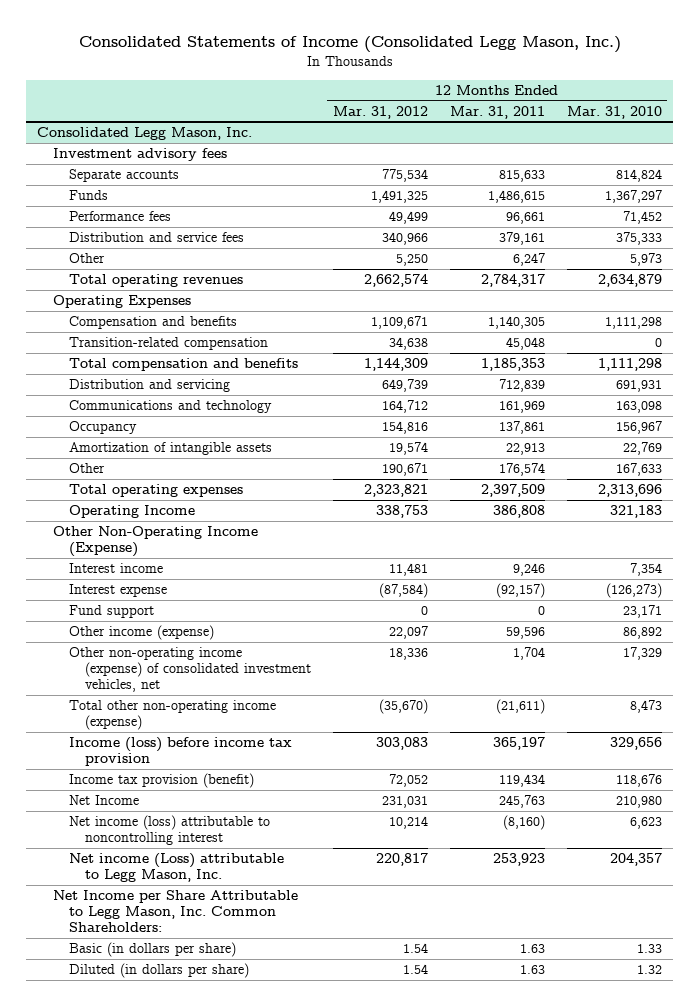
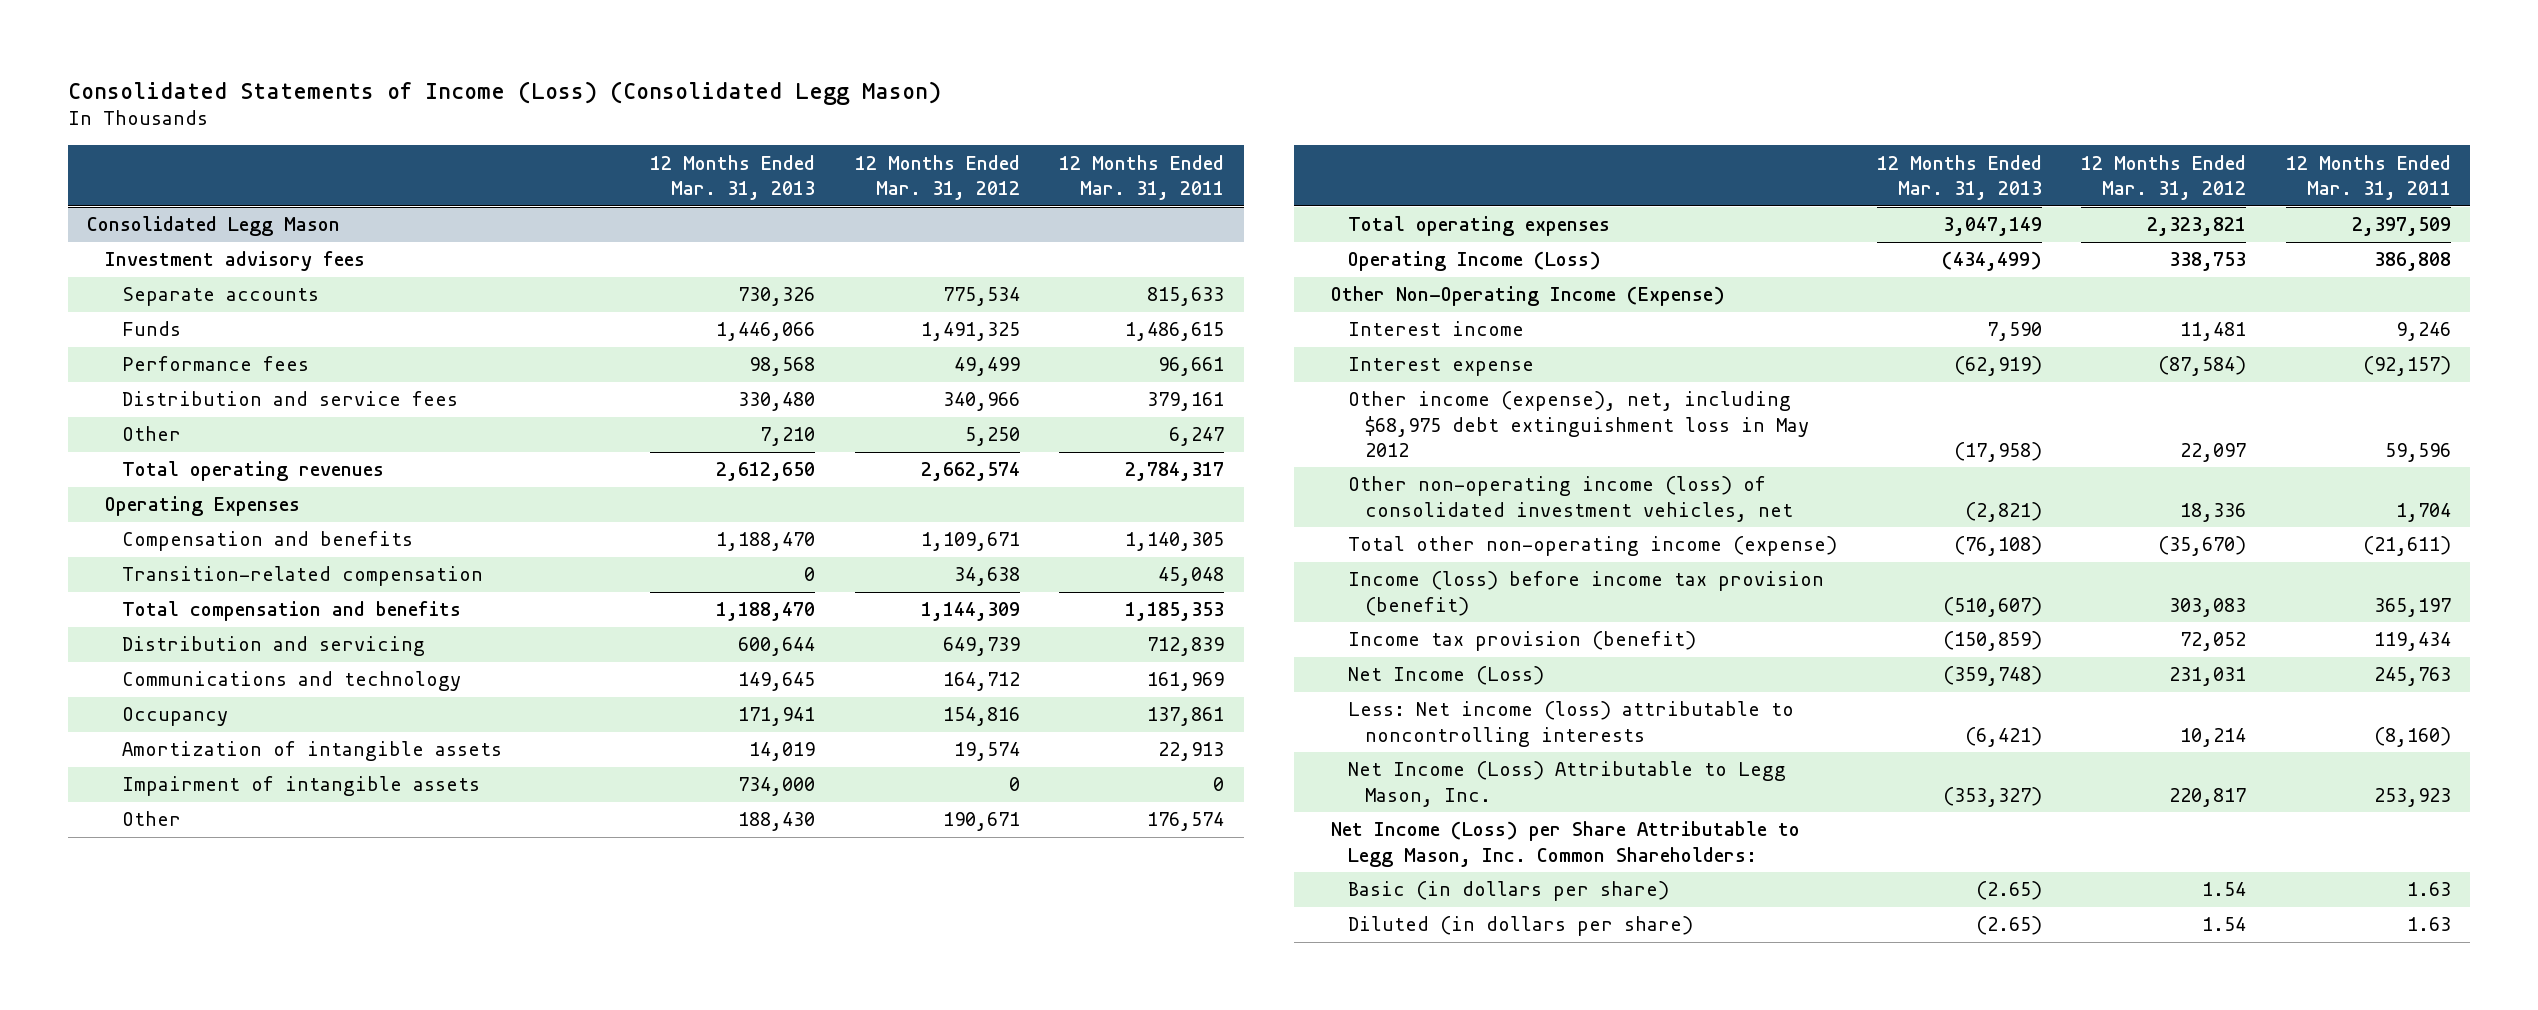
- Consolidated Statements of Income (Consolidated Legg Mason, Inc.)
+ Consolidated Statements of Income (Loss) (Consolidated Legg Mason)
- | 12 Months Ended Mar. 31, 2012 | 12 Months Ended Mar. 31, 2011 | 12 Months Ended Mar. 31, 2010
+ | 12 Months Ended Mar. 31, 2013 | 12 Months Ended Mar. 31, 2012 | 12 Months Ended Mar. 31, 2011
- Consolidated Legg Mason, Inc.
+ Consolidated Legg Mason
+ Impairment of intangible assets | 734,000 | 0 | 0
- Operating Income | 338,753 | 386,808 | 321,183
+ Operating Income (Loss) | (434,499) | 338,753 | 386,808
- Fund support | 0 | 0 | 23,171
- Other income (expense) | 22,097 | 59,596 | 86,892
- Other non-operating income (expense) of consolidated investment vehicles, net | 18,336 | 1,704 | 17,329
+ Other income (expense), net, including $68,975 debt extinguishment loss in May 2012 | (17,958) | 22,097 | 59,596
+ Other non-operating income (loss) of consolidated investment vehicles, net | (2,821) | 18,336 | 1,704
- Income (loss) before income tax provision | 303,083 | 365,197 | 329,656
+ Income (loss) before income tax provision (benefit) | (510,607) | 303,083 | 365,197
- Net Income | 231,031 | 245,763 | 210,980
- Net income (loss) attributable to noncontrolling interest | 10,214 | (8,160) | 6,623
- Net income (Loss) attributable to Legg Mason, Inc. | 220,817 | 253,923 | 204,357
- Net Income per Share Attributable to Legg Mason, Inc. Common Shareholders:
+ Net Income (Loss) | (359,748) | 231,031 | 245,763
+ Less: Net income (loss) attributable to noncontrolling interests | (6,421) | 10,214 | (8,160)
+ Net Income (Loss) Attributable to Legg Mason, Inc. | (353,327) | 220,817 | 253,923
+ Net Income (Loss) per Share Attributable to Legg Mason, Inc. Common Shareholders:

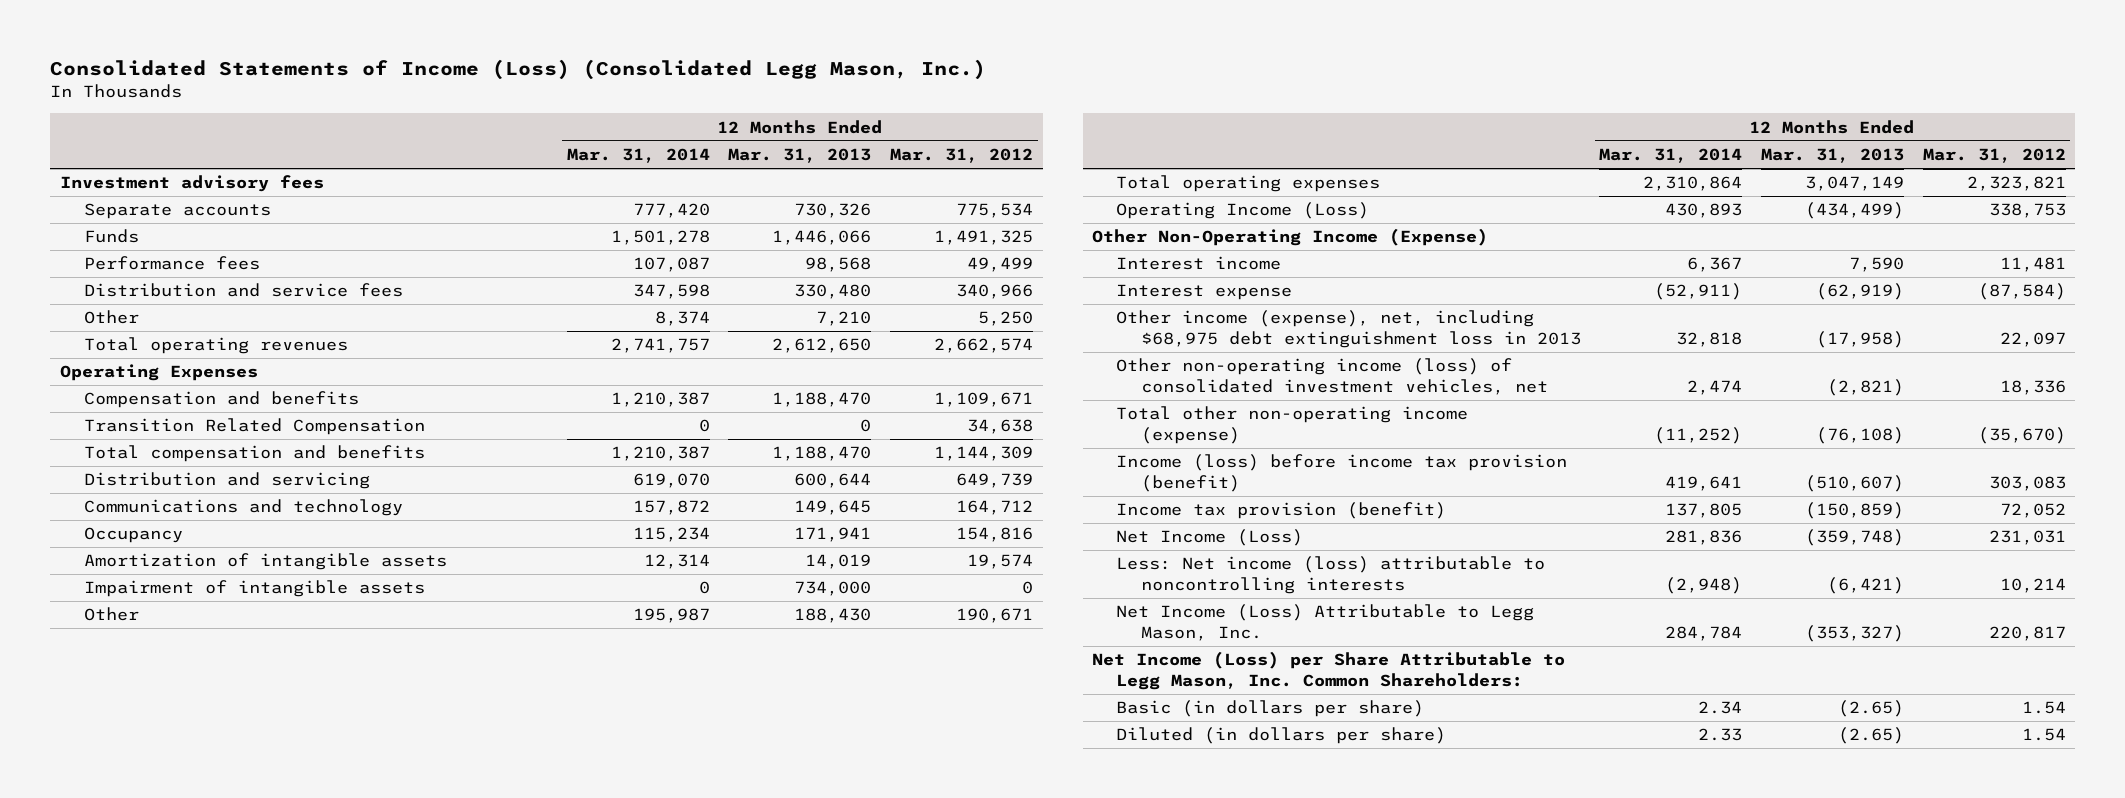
- Consolidated Statements of Income (Loss) (Consolidated Legg Mason)
+ Consolidated Statements of Income (Loss) (Consolidated Legg Mason, Inc.)
- | 12 Months Ended Mar. 31, 2013 | 12 Months Ended Mar. 31, 2012 | 12 Months Ended Mar. 31, 2011
+ | 12 Months Ended Mar. 31, 2014 | 12 Months Ended Mar. 31, 2013 | 12 Months Ended Mar. 31, 2012
- Consolidated Legg Mason
- Transition-related compensation | 0 | 34,638 | 45,048
+ Transition Related Compensation | 0 | 0 | 34,638
- Other income (expense), net, including $68,975 debt extinguishment loss in May 2012 | (17,958) | 22,097 | 59,596
+ Other income (expense), net, including $68,975 debt extinguishment loss in 2013 | 32,818 | (17,958) | 22,097

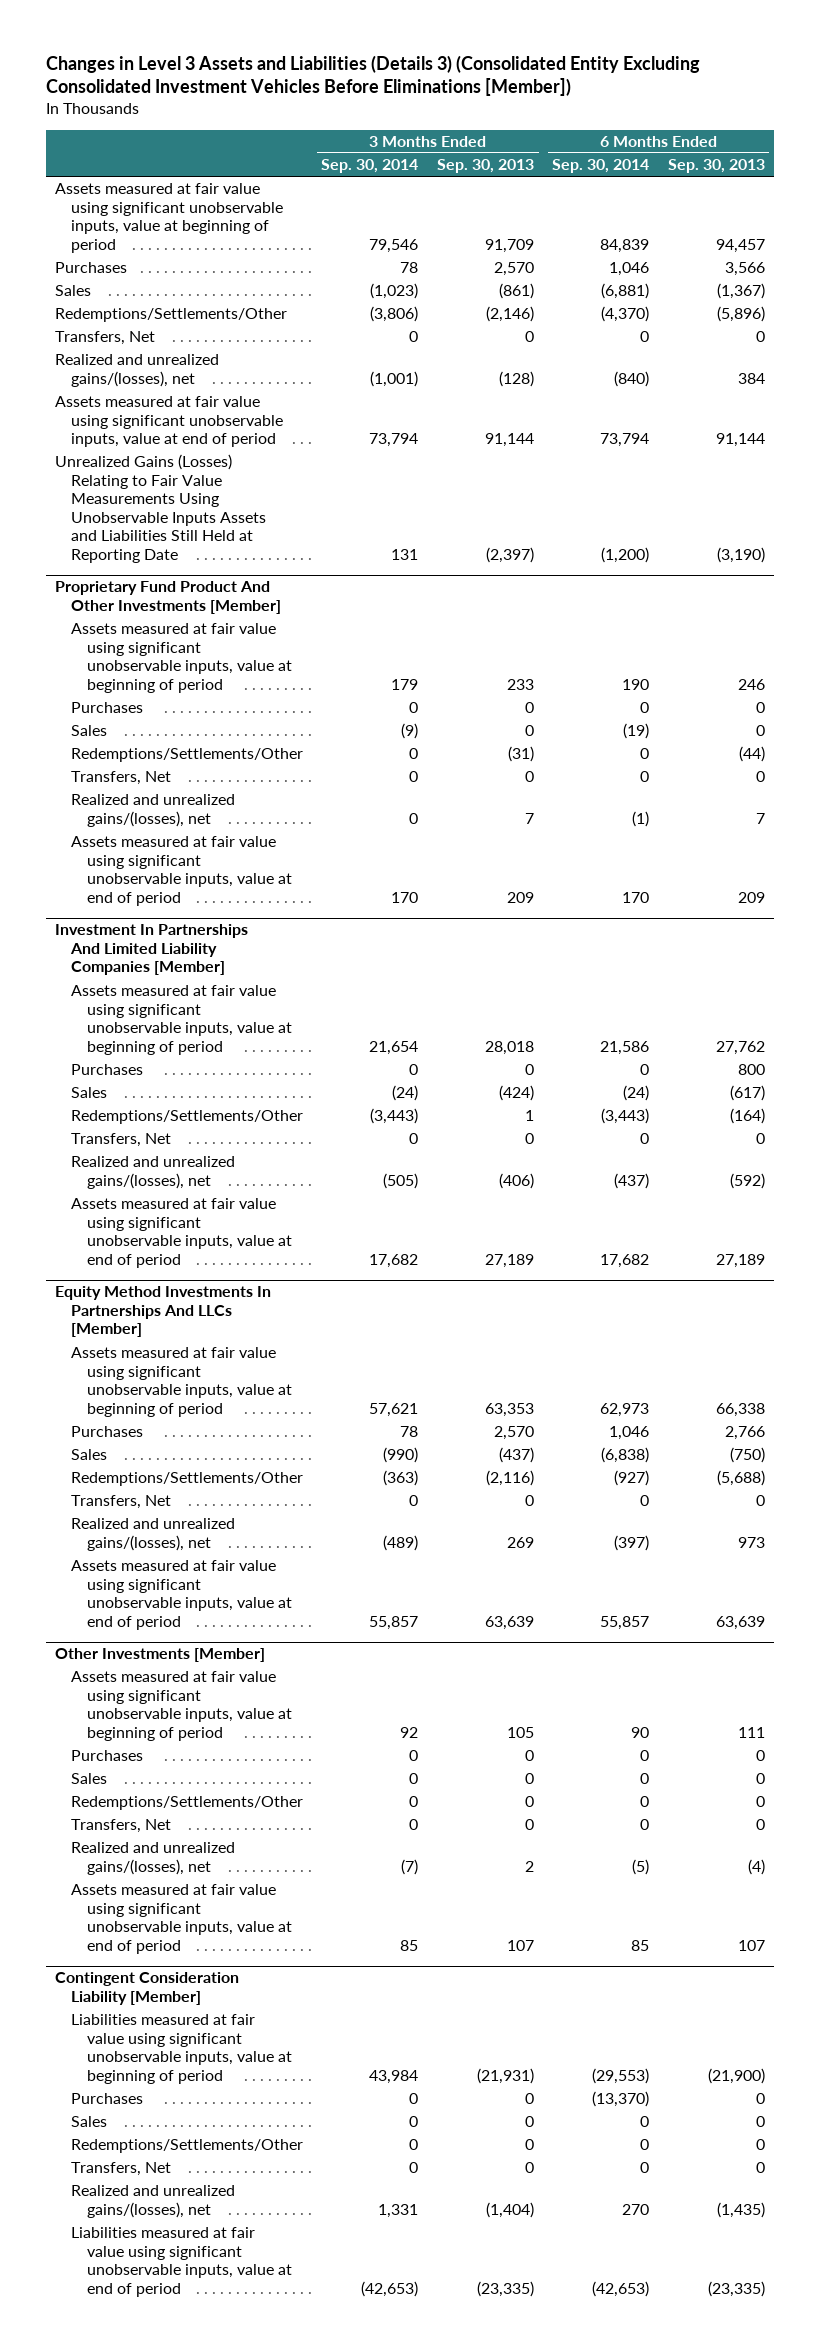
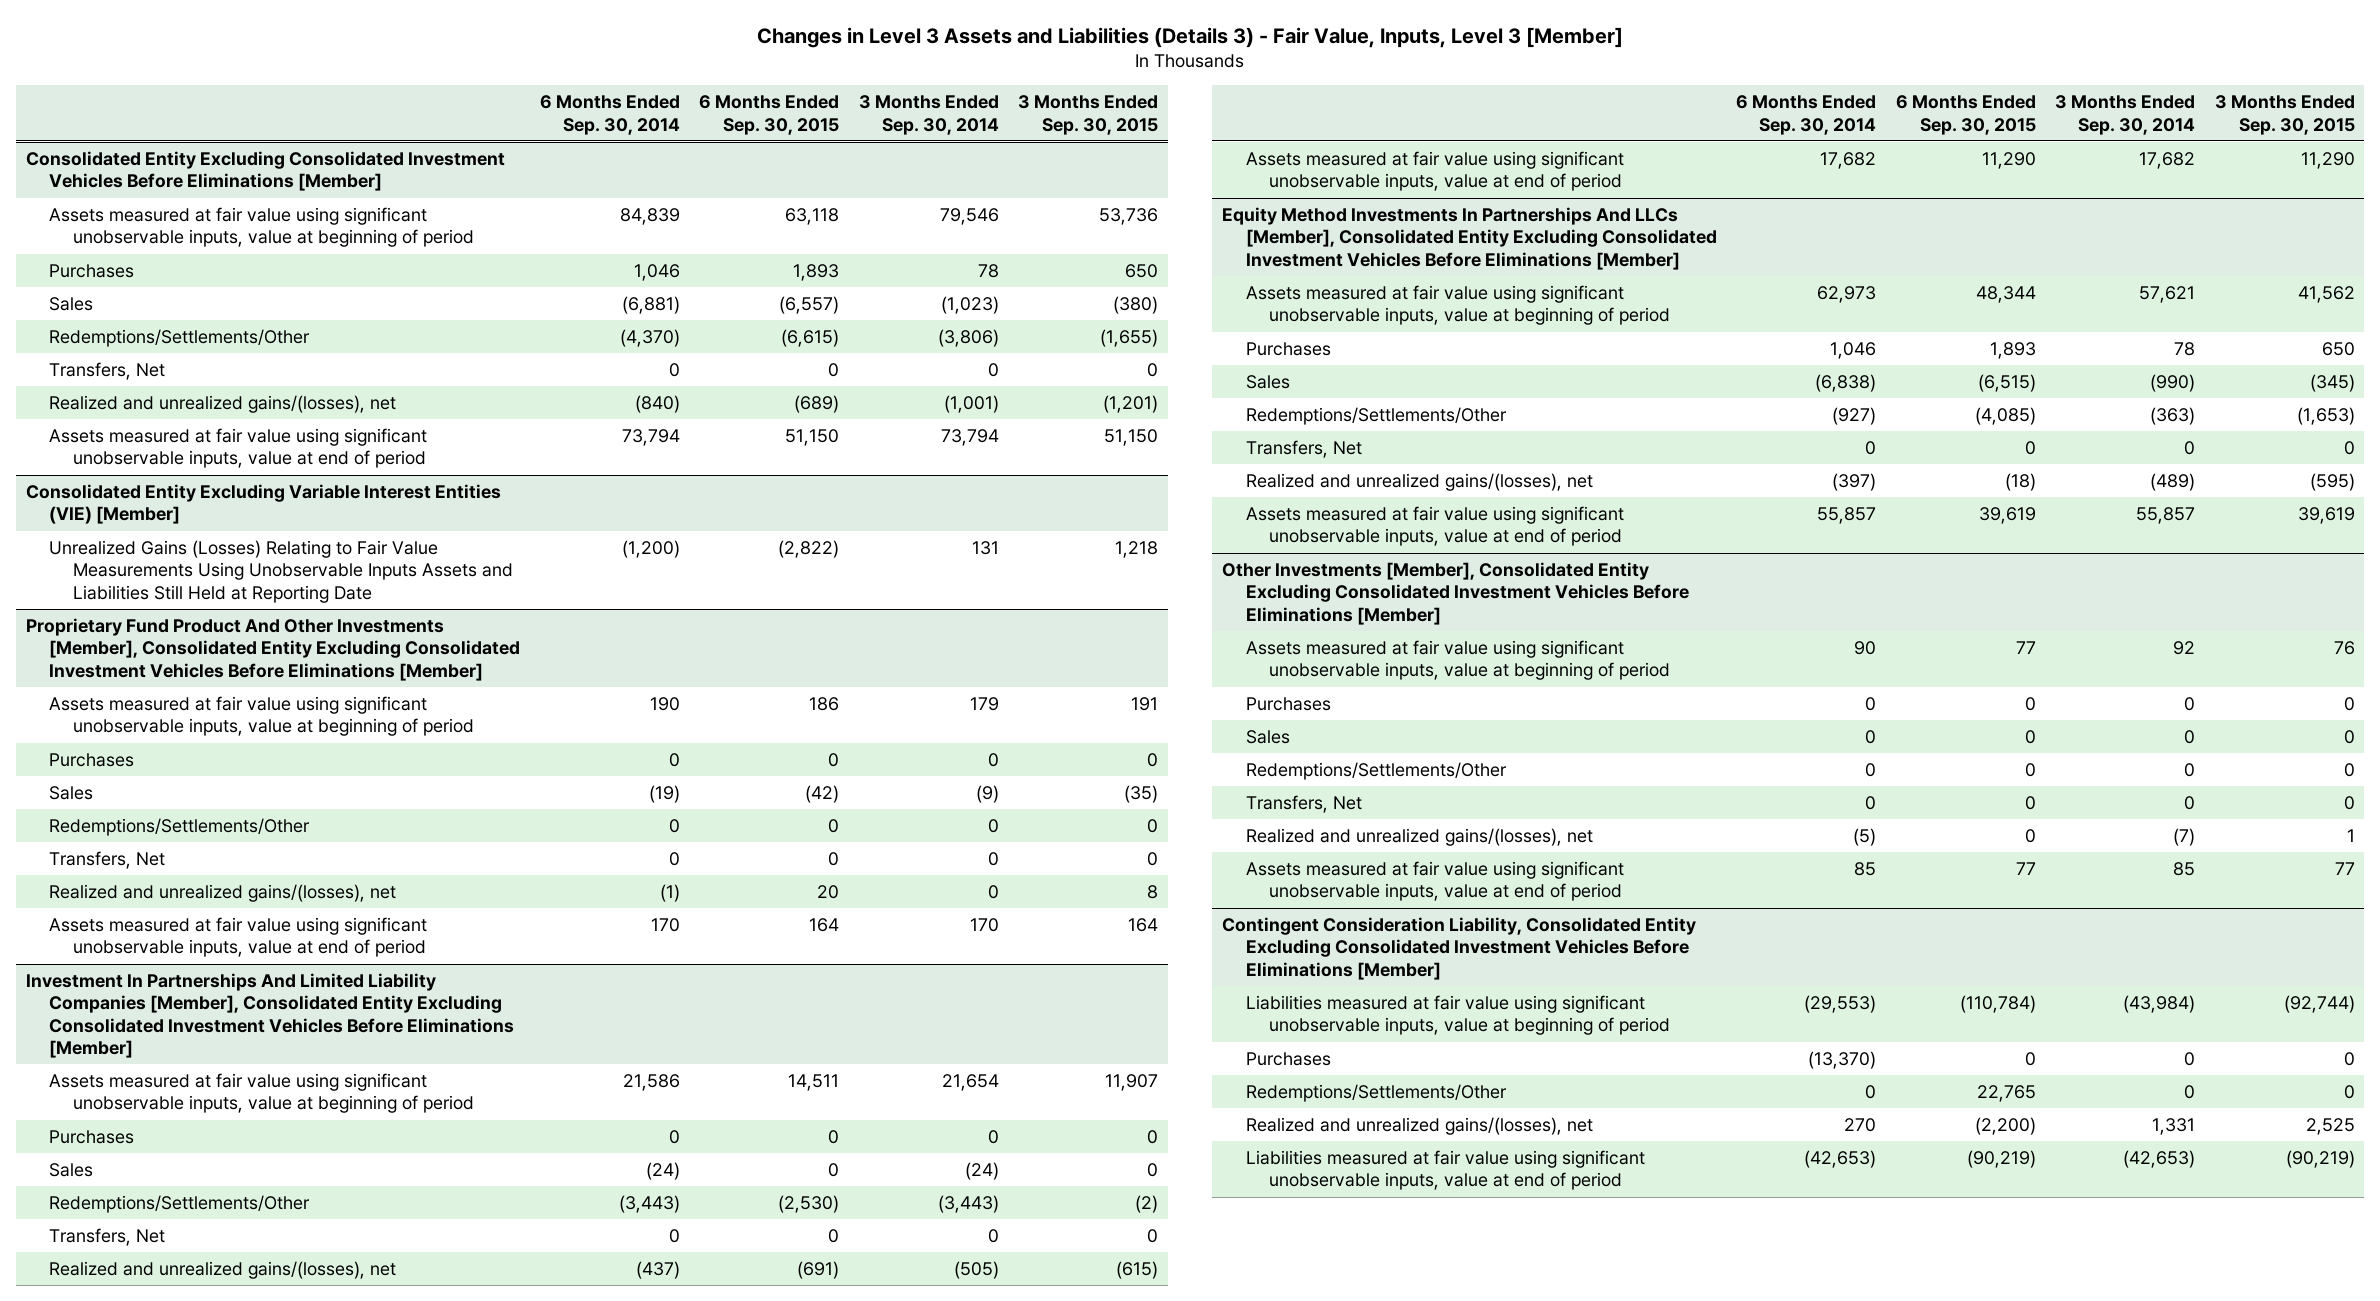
- Changes in Level 3 Assets and Liabilities (Details 3) (Consolidated Entity Excluding Consolidated Investment Vehicles Before Eliminations [Member])
+ Changes in Level 3 Assets and Liabilities (Details 3) - Fair Value, Inputs, Level 3 [Member]
- | 3 Months Ended Sep. 30, 2014 | 3 Months Ended Sep. 30, 2013 | 6 Months Ended Sep. 30, 2014 | 6 Months Ended Sep. 30, 2013
+ | 6 Months Ended Sep. 30, 2014 | 6 Months Ended Sep. 30, 2015 | 3 Months Ended Sep. 30, 2014 | 3 Months Ended Sep. 30, 2015
+ Consolidated Entity Excluding Consolidated Investment Vehicles Before Eliminations [Member]
+ Consolidated Entity Excluding Variable Interest Entities (VIE) [Member]
- Proprietary Fund Product And Other Investments [Member]
+ Proprietary Fund Product And Other Investments [Member], Consolidated Entity Excluding Consolidated Investment Vehicles Before Eliminations [Member]
- Investment In Partnerships And Limited Liability Companies [Member]
+ Investment In Partnerships And Limited Liability Companies [Member], Consolidated Entity Excluding Consolidated Investment Vehicles Before Eliminations [Member]
- Equity Method Investments In Partnerships And LLCs [Member]
+ Equity Method Investments In Partnerships And LLCs [Member], Consolidated Entity Excluding Consolidated Investment Vehicles Before Eliminations [Member]
- Other Investments [Member]
+ Other Investments [Member], Consolidated Entity Excluding Consolidated Investment Vehicles Before Eliminations [Member]
- Contingent Consideration Liability [Member]
- Liabilities measured at fair value using significant unobservable inputs, value at beginning of period | 43,984 | (21,931) | (29,553) | (21,900)
+ Contingent Consideration Liability, Consolidated Entity Excluding Consolidated Investment Vehicles Before Eliminations [Member]
+ Liabilities measured at fair value using significant unobservable inputs, value at beginning of period | (29,553) | (110,784) | (43,984) | (92,744)
- Sales | 0 | 0 | 0 | 0
- Transfers, Net | 0 | 0 | 0 | 0

